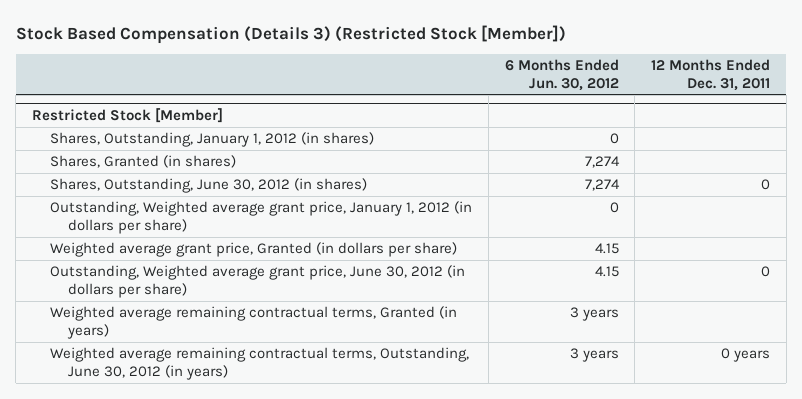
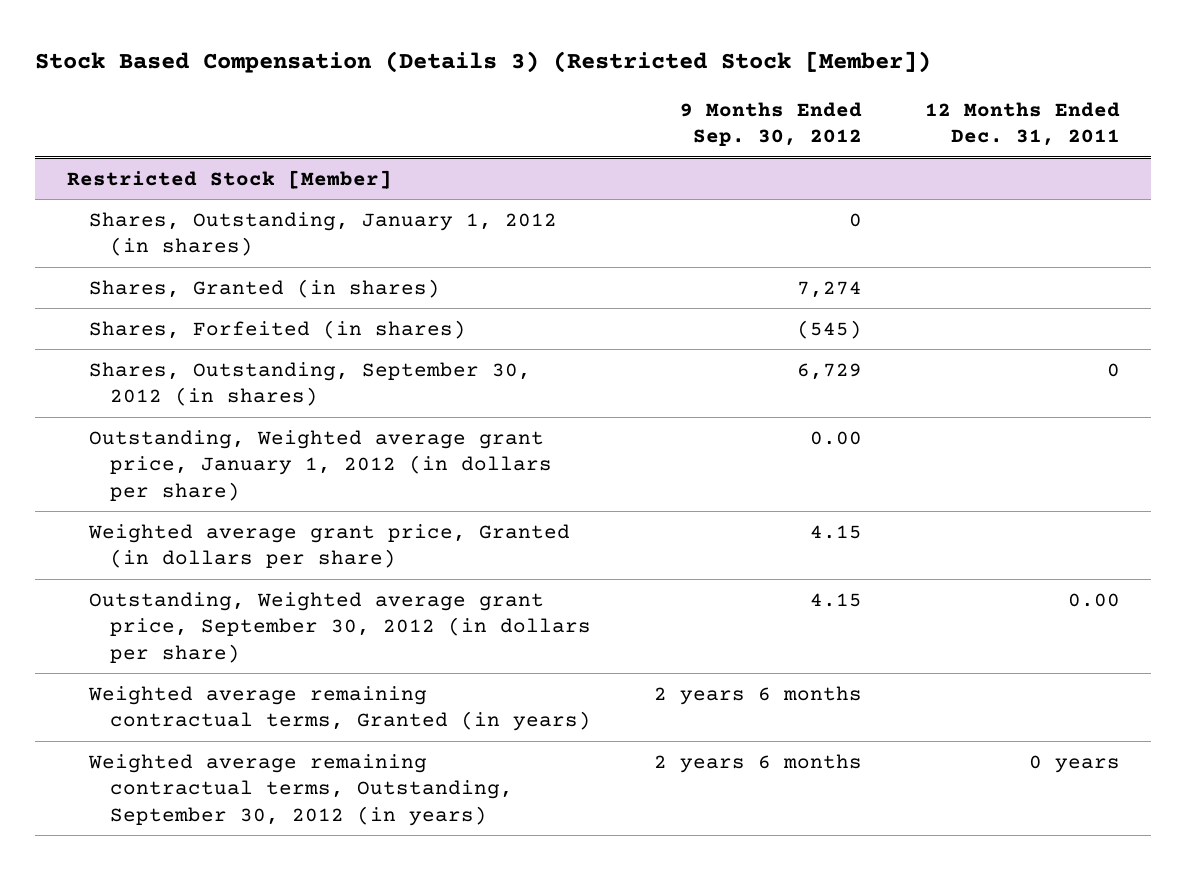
- | 6 Months Ended Jun. 30, 2012 | 12 Months Ended Dec. 31, 2011
+ | 9 Months Ended Sep. 30, 2012 | 12 Months Ended Dec. 31, 2011
@ Restricted Stock [Member]
- Shares, Outstanding, June 30, 2012 (in shares) | 7,274 | 0
+ Shares, Forfeited (in shares) | (545) |
+ Shares, Outstanding, September 30, 2012 (in shares) | 6,729 | 0
- Outstanding, Weighted average grant price, June 30, 2012 (in dollars per share) | 4.15 | 0
+ Outstanding, Weighted average grant price, September 30, 2012 (in dollars per share) | 4.15 | 0.00
- Weighted average remaining contractual terms, Outstanding, June 30, 2012 (in years) | 3 years | 0 years
+ Weighted average remaining contractual terms, Outstanding, September 30, 2012 (in years) | 2 years 6 months | 0 years

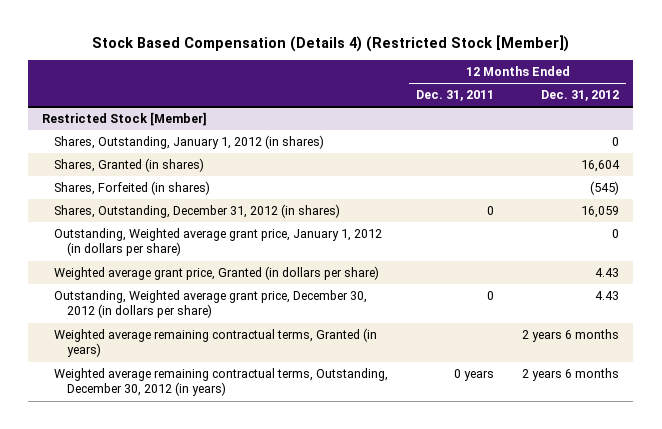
- Stock Based Compensation (Details 3) (Restricted Stock [Member])
+ Stock Based Compensation (Details 4) (Restricted Stock [Member])
- | 9 Months Ended Sep. 30, 2012 | 12 Months Ended Dec. 31, 2011
+ | 12 Months Ended Dec. 31, 2011 | 12 Months Ended Dec. 31, 2012
@ Restricted Stock [Member]
- Shares, Outstanding, September 30, 2012 (in shares) | 6,729 | 0
+ Shares, Outstanding, December 31, 2012 (in shares) | 0 | 16,059
- Outstanding, Weighted average grant price, September 30, 2012 (in dollars per share) | 4.15 | 0.00
+ Outstanding, Weighted average grant price, December 30, 2012 (in dollars per share) | 0 | 4.43
- Weighted average remaining contractual terms, Outstanding, September 30, 2012 (in years) | 2 years 6 months | 0 years
+ Weighted average remaining contractual terms, Outstanding, December 30, 2012 (in years) | 0 years | 2 years 6 months

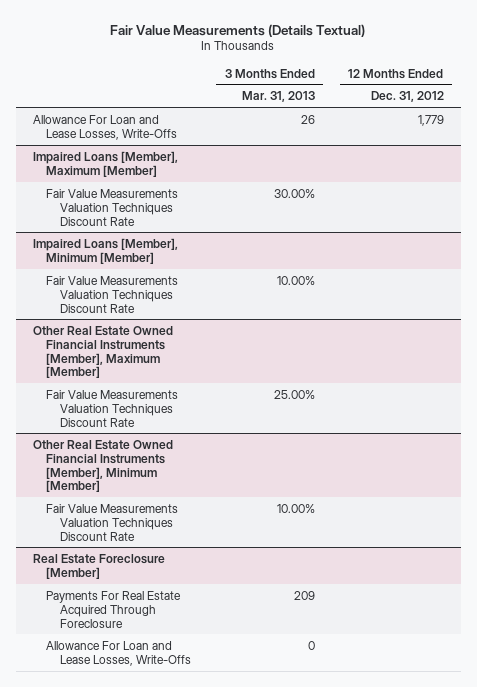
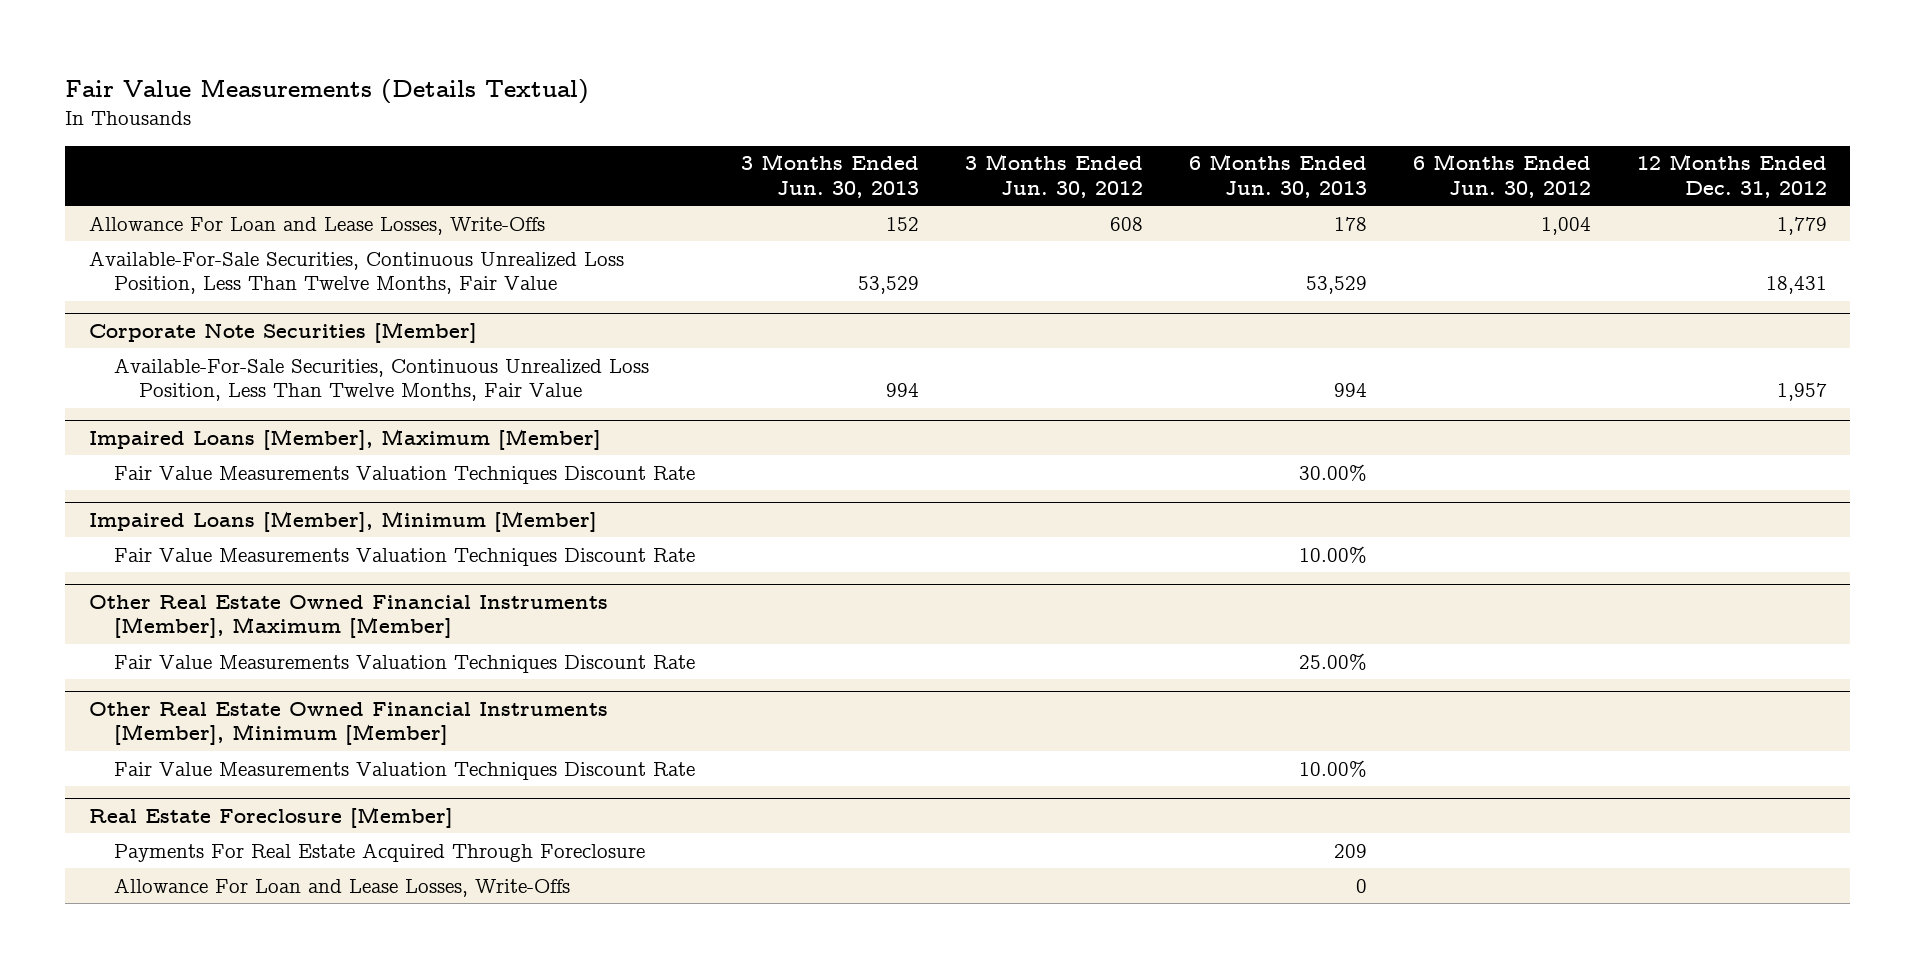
- | 3 Months Ended Mar. 31, 2013 | 12 Months Ended Dec. 31, 2012
+ | 3 Months Ended Jun. 30, 2013 | 3 Months Ended Jun. 30, 2012 | 6 Months Ended Jun. 30, 2013 | 6 Months Ended Jun. 30, 2012 | 12 Months Ended Dec. 31, 2012
+ Available-For-Sale Securities, Continuous Unrealized Loss Position, Less Than Twelve Months, Fair Value | 53,529 | | 53,529 | | 18,431
+ Corporate Note Securities [Member]
+ Available-For-Sale Securities, Continuous Unrealized Loss Position, Less Than Twelve Months, Fair Value | 994 | | 994 | | 1,957

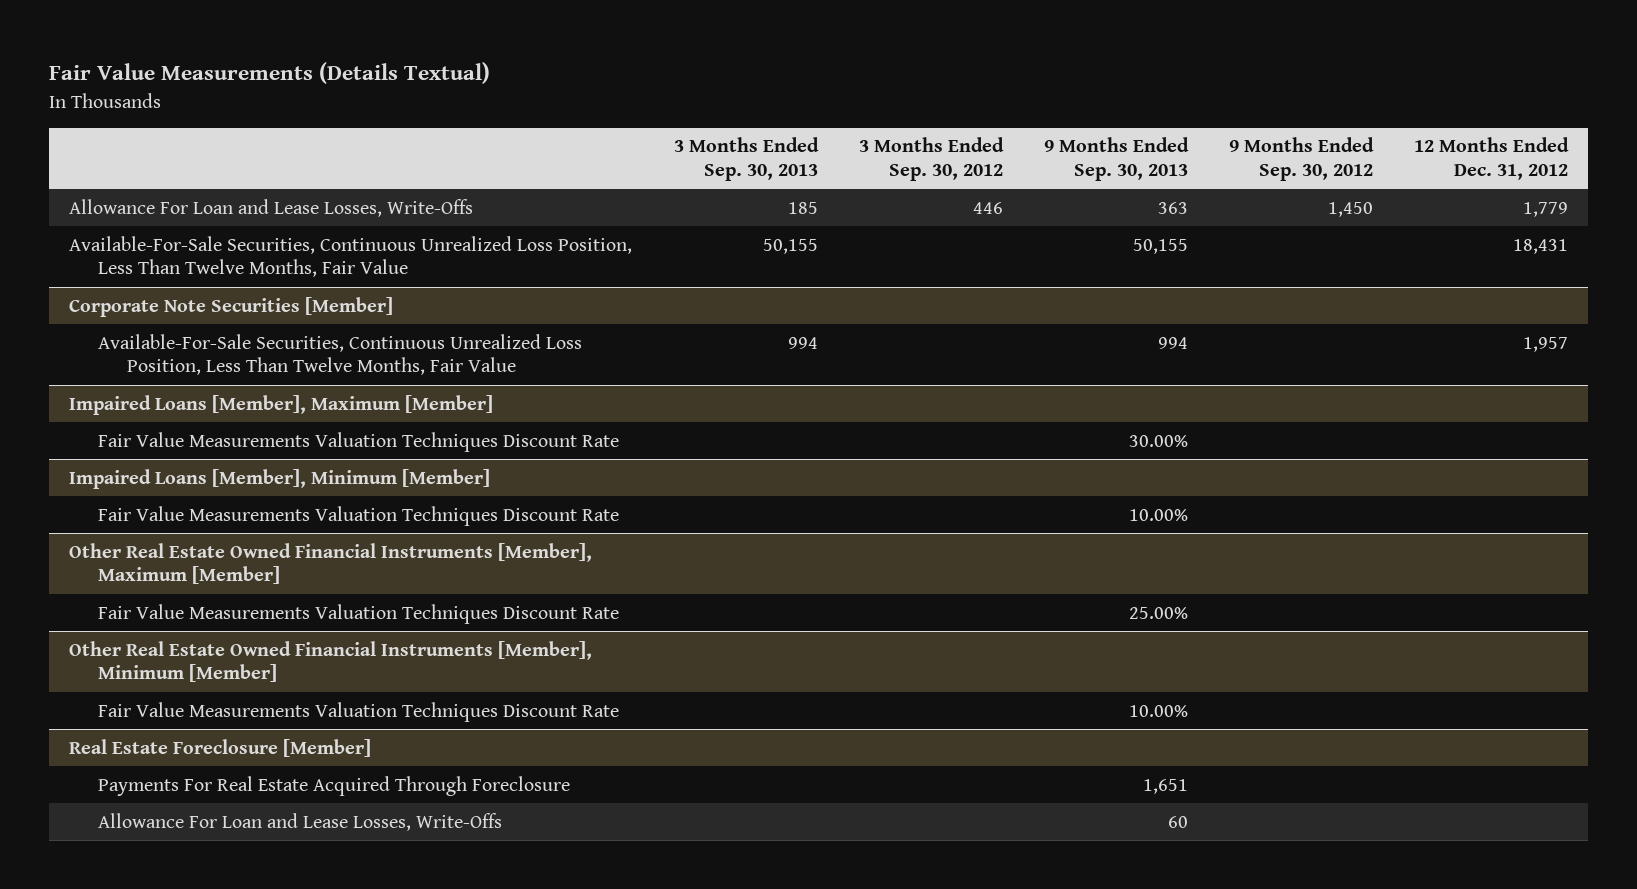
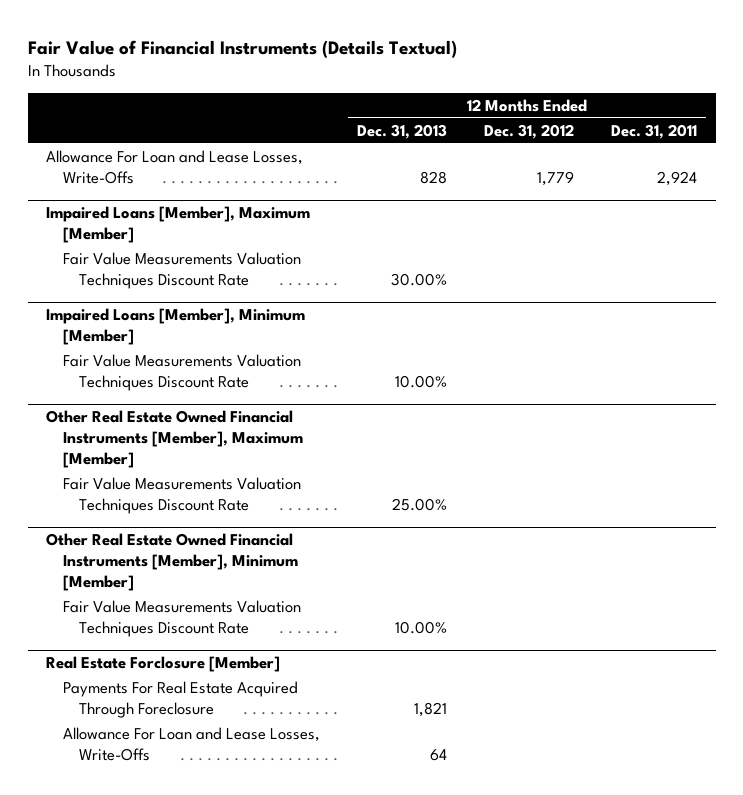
- Fair Value Measurements (Details Textual)
+ Fair Value of Financial Instruments (Details Textual)
- | 3 Months Ended Sep. 30, 2013 | 3 Months Ended Sep. 30, 2012 | 9 Months Ended Sep. 30, 2013 | 9 Months Ended Sep. 30, 2012 | 12 Months Ended Dec. 31, 2012
+ | 12 Months Ended Dec. 31, 2013 | 12 Months Ended Dec. 31, 2012 | 12 Months Ended Dec. 31, 2011
- Available-For-Sale Securities, Continuous Unrealized Loss Position, Less Than Twelve Months, Fair Value | 50,155 | | 50,155 | | 18,431
- Corporate Note Securities [Member]
- Available-For-Sale Securities, Continuous Unrealized Loss Position, Less Than Twelve Months, Fair Value | 994 | | 994 | | 1,957
- Real Estate Foreclosure [Member]
+ Real Estate Forclosure [Member]

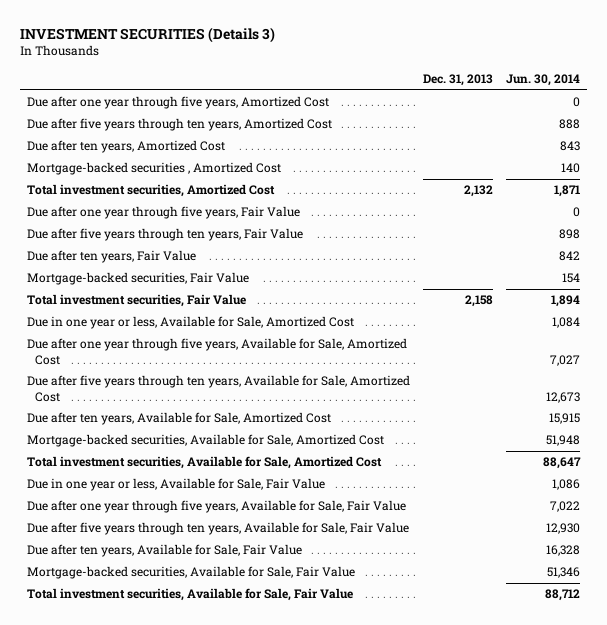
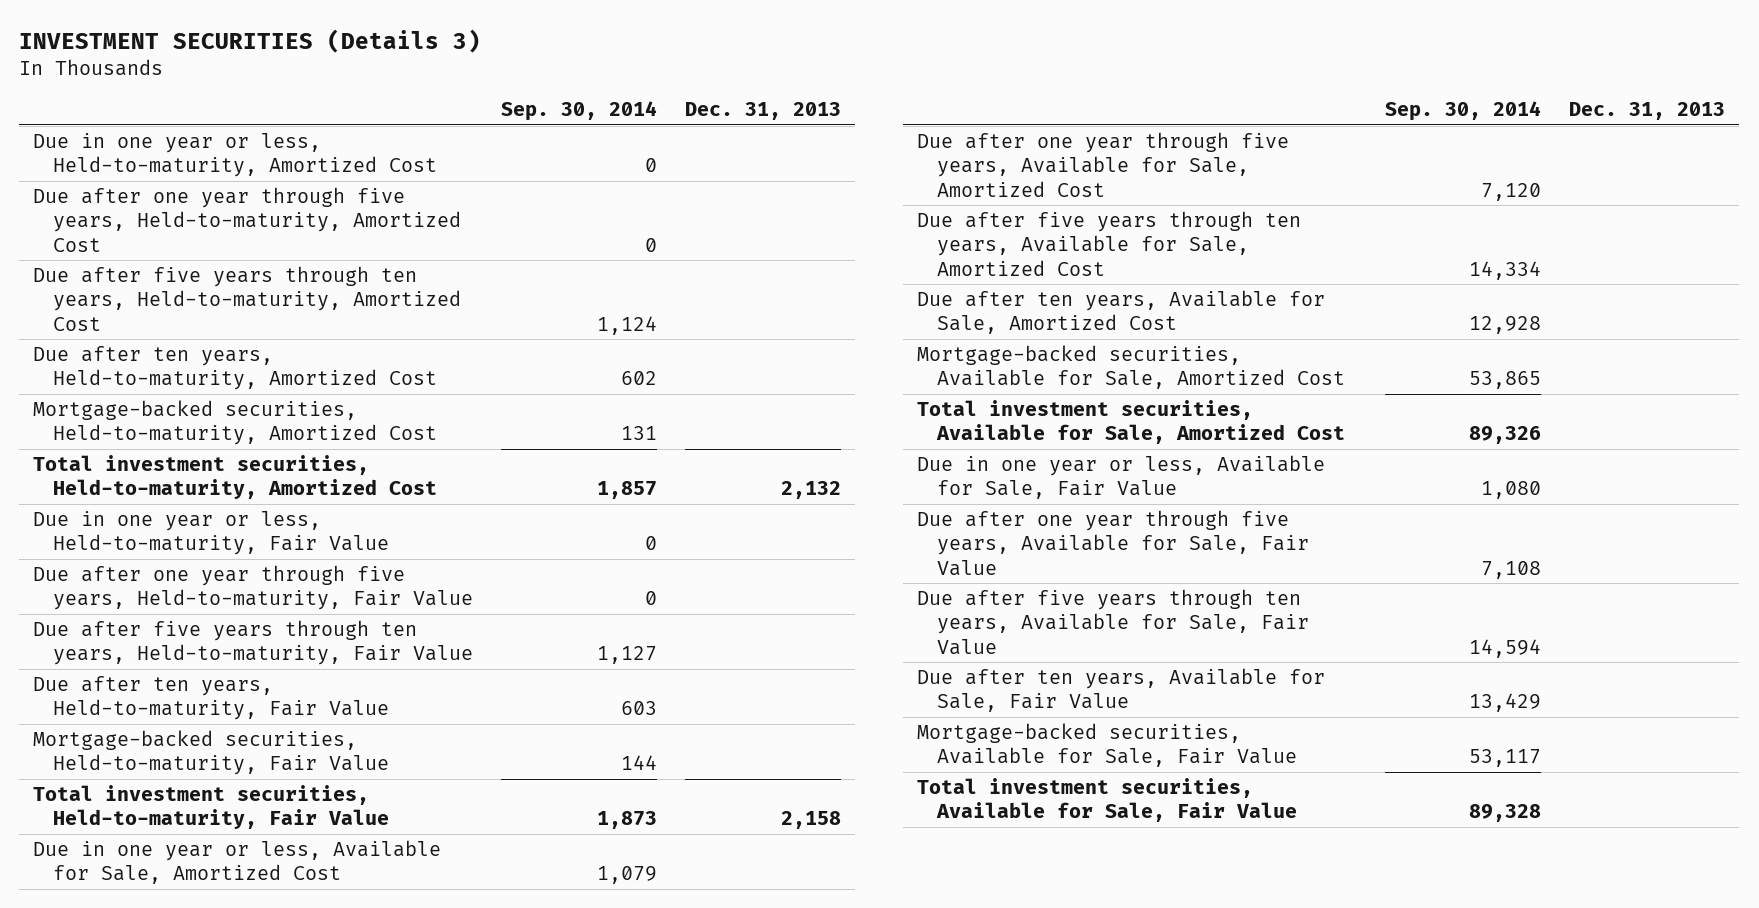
- | Dec. 31, 2013 | Jun. 30, 2014
+ | Sep. 30, 2014 | Dec. 31, 2013
- Due after one year through five years, Amortized Cost | | 0
- Due after five years through ten years, Amortized Cost | | 888
- Due after ten years, Amortized Cost | | 843
- Mortgage-backed securities , Amortized Cost | | 140
- Total investment securities, Amortized Cost | 2,132 | 1,871
- Due after one year through five years, Fair Value | | 0
- Due after five years through ten years, Fair Value | | 898
- Due after ten years, Fair Value | | 842
- Mortgage-backed securities, Fair Value | | 154
- Total investment securities, Fair Value | 2,158 | 1,894
+ Due in one year or less, Held-to-maturity, Amortized Cost | 0 |
+ Due after one year through five years, Held-to-maturity, Amortized Cost | 0 |
+ Due after five years through ten years, Held-to-maturity, Amortized Cost | 1,124 |
+ Due after ten years, Held-to-maturity, Amortized Cost | 602 |
+ Mortgage-backed securities, Held-to-maturity, Amortized Cost | 131 |
+ Total investment securities, Held-to-maturity, Amortized Cost | 1,857 | 2,132
+ Due in one year or less, Held-to-maturity, Fair Value | 0 |
+ Due after one year through five years, Held-to-maturity, Fair Value | 0 |
+ Due after five years through ten years, Held-to-maturity, Fair Value | 1,127 |
+ Due after ten years, Held-to-maturity, Fair Value | 603 |
+ Mortgage-backed securities, Held-to-maturity, Fair Value | 144 |
+ Total investment securities, Held-to-maturity, Fair Value | 1,873 | 2,158

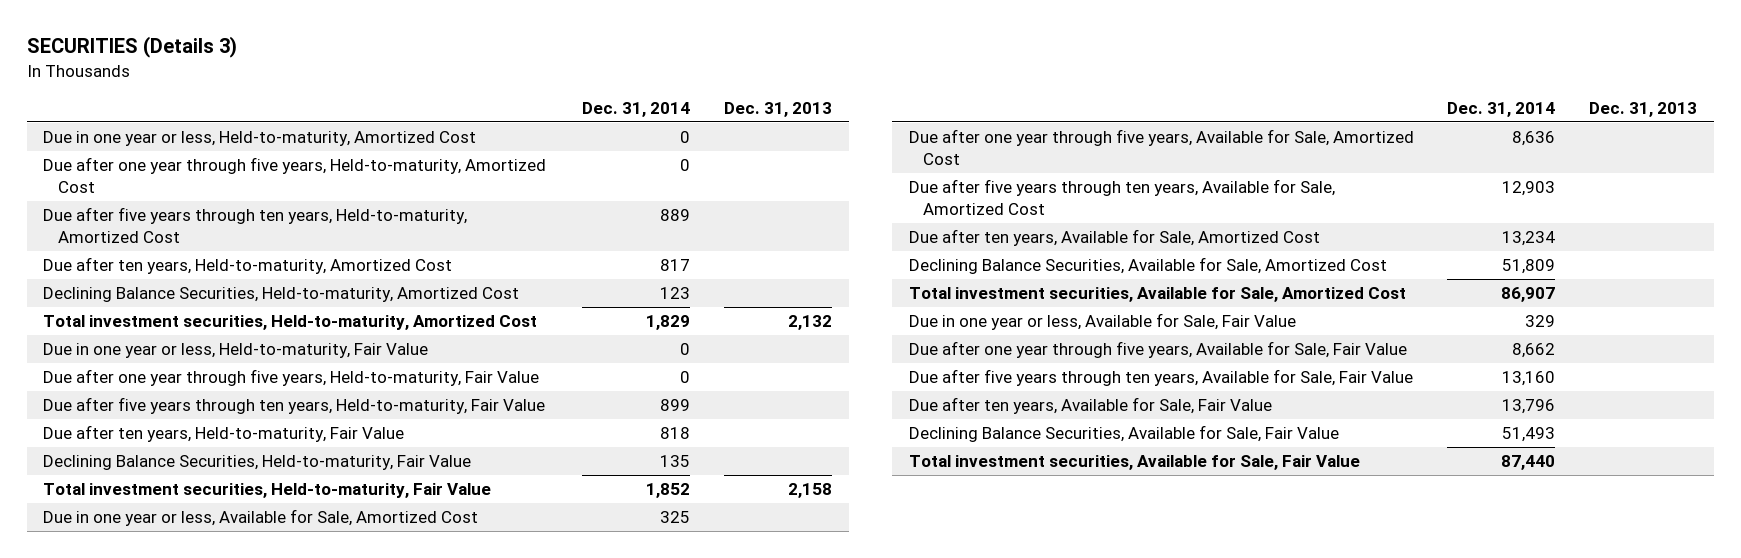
- INVESTMENT SECURITIES (Details 3)
+ SECURITIES (Details 3)
- | Sep. 30, 2014 | Dec. 31, 2013
+ | Dec. 31, 2014 | Dec. 31, 2013
- Mortgage-backed securities, Held-to-maturity, Amortized Cost | 131 |
+ Declining Balance Securities, Held-to-maturity, Amortized Cost | 123 |
- Mortgage-backed securities, Held-to-maturity, Fair Value | 144 |
+ Declining Balance Securities, Held-to-maturity, Fair Value | 135 |
- Mortgage-backed securities, Available for Sale, Amortized Cost | 53,865 |
+ Declining Balance Securities, Available for Sale, Amortized Cost | 51,809 |
- Mortgage-backed securities, Available for Sale, Fair Value | 53,117 |
+ Declining Balance Securities, Available for Sale, Fair Value | 51,493 |

